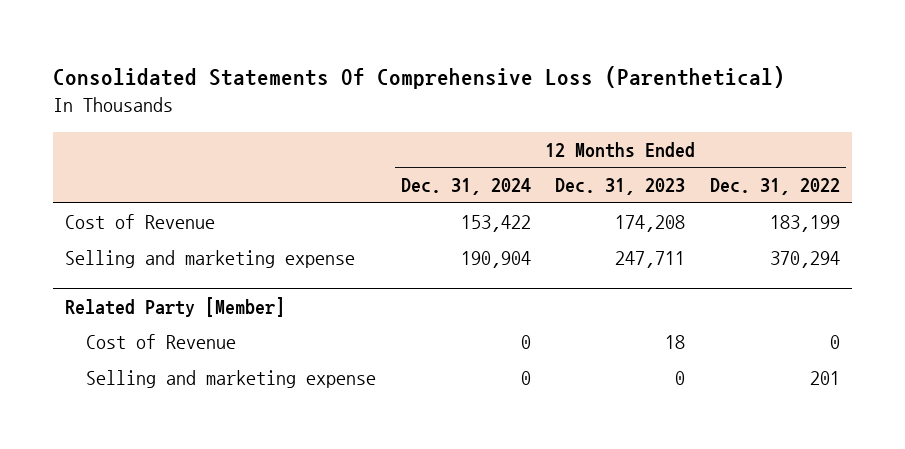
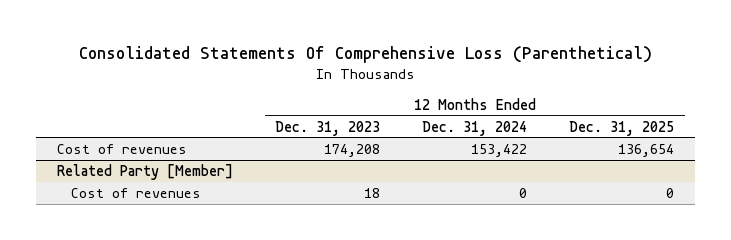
- | 12 Months Ended Dec. 31, 2024 | 12 Months Ended Dec. 31, 2023 | 12 Months Ended Dec. 31, 2022
+ | 12 Months Ended Dec. 31, 2023 | 12 Months Ended Dec. 31, 2024 | 12 Months Ended Dec. 31, 2025
- Cost of Revenue | 153,422 | 174,208 | 183,199
- Selling and marketing expense | 190,904 | 247,711 | 370,294
+ Cost of revenues | 174,208 | 153,422 | 136,654
@ Related Party [Member]
- Cost of Revenue | 0 | 18 | 0
- Selling and marketing expense | 0 | 0 | 201
+ Cost of revenues | 18 | 0 | 0

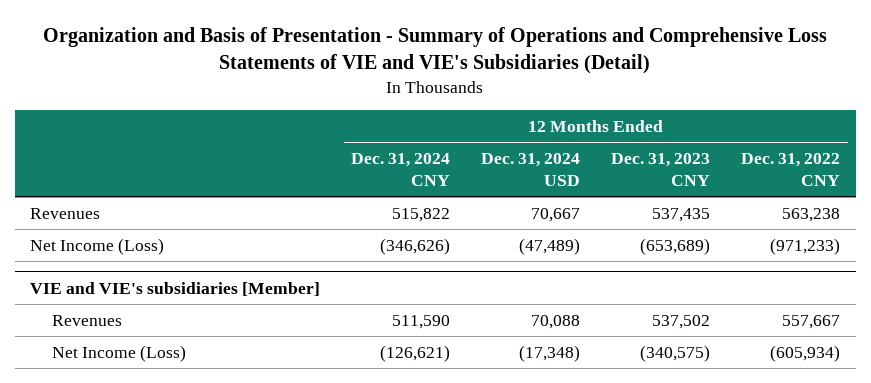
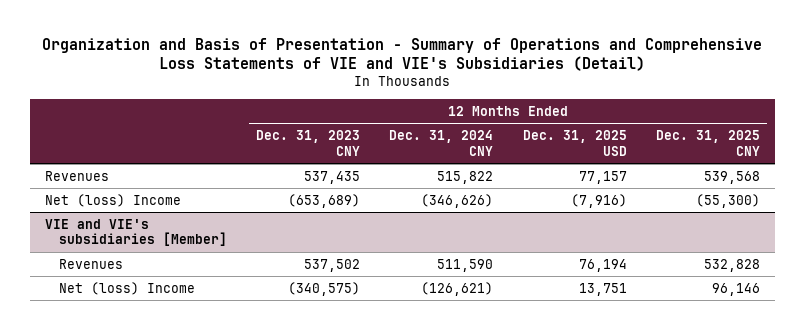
- | 12 Months Ended Dec. 31, 2024 CNY | 12 Months Ended Dec. 31, 2024 USD | 12 Months Ended Dec. 31, 2023 CNY | 12 Months Ended Dec. 31, 2022 CNY
+ | 12 Months Ended Dec. 31, 2023 CNY | 12 Months Ended Dec. 31, 2024 CNY | 12 Months Ended Dec. 31, 2025 USD | 12 Months Ended Dec. 31, 2025 CNY
- Net Income (Loss) | (346,626) | (47,489) | (653,689) | (971,233)
+ Net (loss) Income | (653,689) | (346,626) | (7,916) | (55,300)
@ VIE and VIE's subsidiaries [Member]
- Net Income (Loss) | (126,621) | (17,348) | (340,575) | (605,934)
+ Net (loss) Income | (340,575) | (126,621) | 13,751 | 96,146

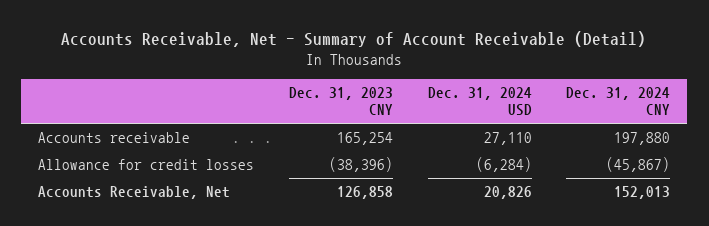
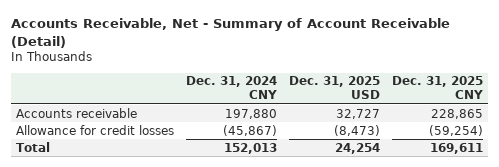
- | Dec. 31, 2023 CNY | Dec. 31, 2024 USD | Dec. 31, 2024 CNY
+ | Dec. 31, 2024 CNY | Dec. 31, 2025 USD | Dec. 31, 2025 CNY
- Accounts Receivable, Net | 126,858 | 20,826 | 152,013
+ Total | 152,013 | 24,254 | 169,611

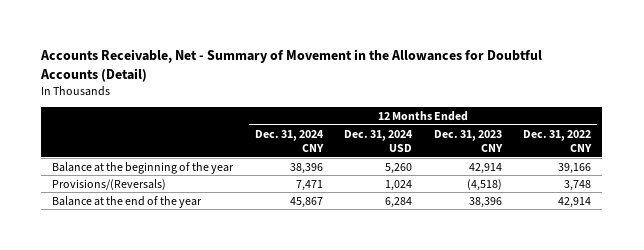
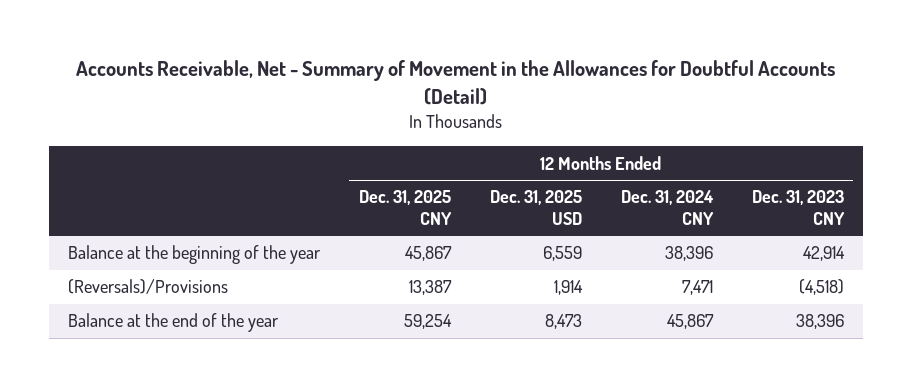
- | 12 Months Ended Dec. 31, 2024 CNY | 12 Months Ended Dec. 31, 2024 USD | 12 Months Ended Dec. 31, 2023 CNY | 12 Months Ended Dec. 31, 2022 CNY
+ | 12 Months Ended Dec. 31, 2025 CNY | 12 Months Ended Dec. 31, 2025 USD | 12 Months Ended Dec. 31, 2024 CNY | 12 Months Ended Dec. 31, 2023 CNY
- Provisions/(Reversals) | 7,471 | 1,024 | (4,518) | 3,748
+ (Reversals)/Provisions | 13,387 | 1,914 | 7,471 | (4,518)

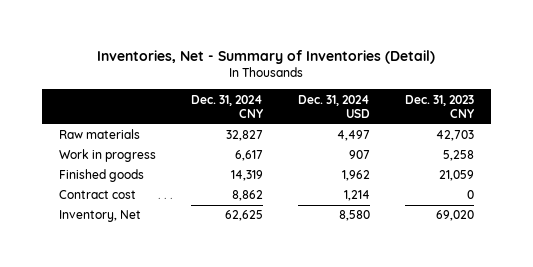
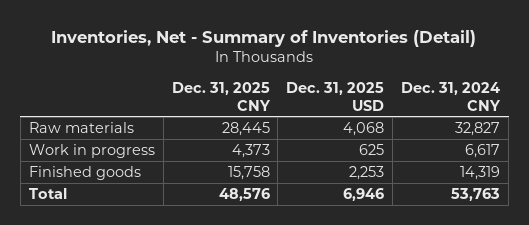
- | Dec. 31, 2024 CNY | Dec. 31, 2024 USD | Dec. 31, 2023 CNY
+ | Dec. 31, 2025 CNY | Dec. 31, 2025 USD | Dec. 31, 2024 CNY
- Contract cost | 8,862 | 1,214 | 0
- Inventory, Net | 62,625 | 8,580 | 69,020
+ Total | 48,576 | 6,946 | 53,763

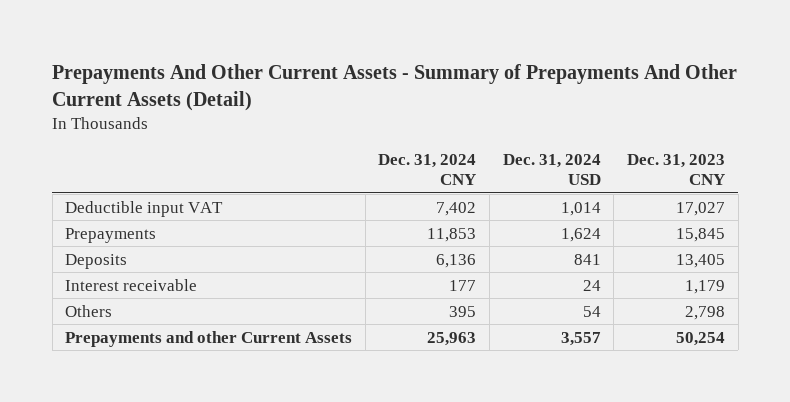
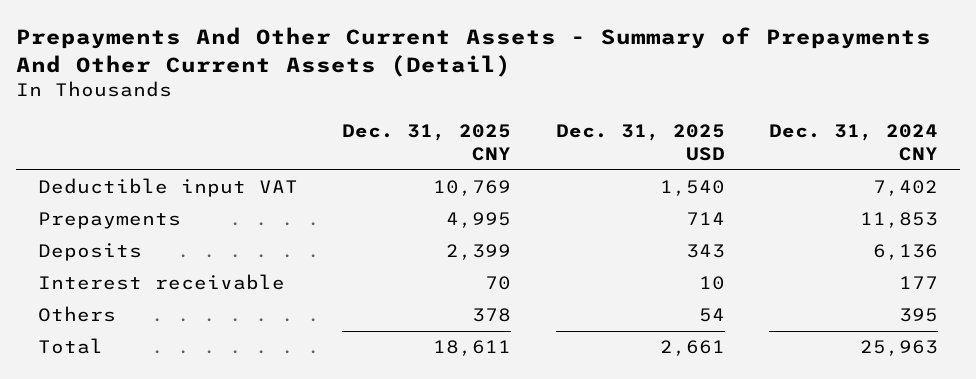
- | Dec. 31, 2024 CNY | Dec. 31, 2024 USD | Dec. 31, 2023 CNY
+ | Dec. 31, 2025 CNY | Dec. 31, 2025 USD | Dec. 31, 2024 CNY
- Prepayments and other Current Assets | 25,963 | 3,557 | 50,254
+ Total | 18,611 | 2,661 | 25,963

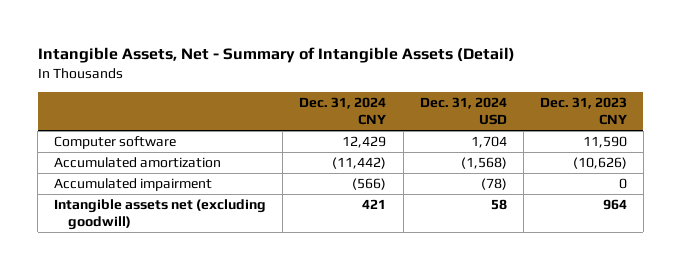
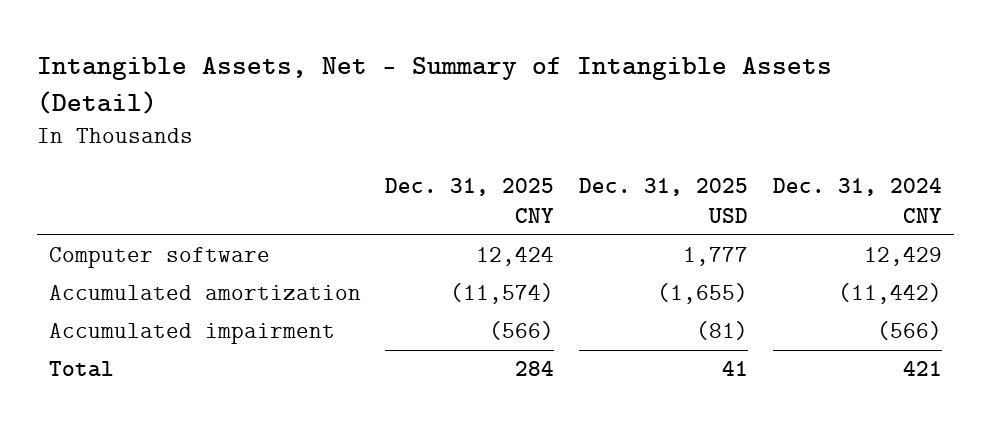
- | Dec. 31, 2024 CNY | Dec. 31, 2024 USD | Dec. 31, 2023 CNY
+ | Dec. 31, 2025 CNY | Dec. 31, 2025 USD | Dec. 31, 2024 CNY
- Intangible assets net (excluding goodwill) | 421 | 58 | 964
+ Total | 284 | 41 | 421

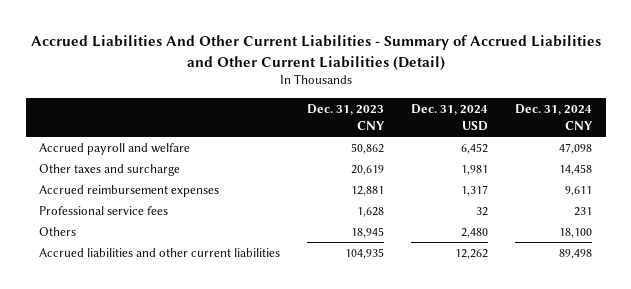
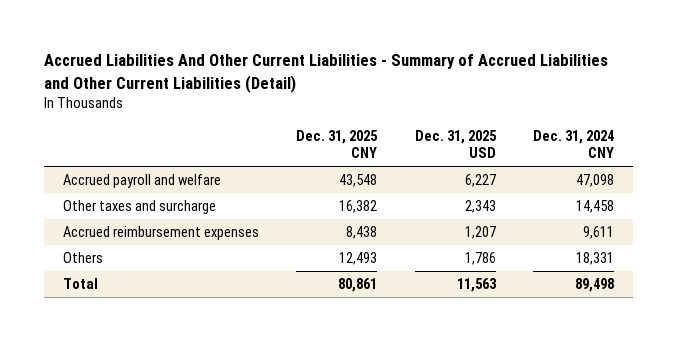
- | Dec. 31, 2023 CNY | Dec. 31, 2024 USD | Dec. 31, 2024 CNY
+ | Dec. 31, 2025 CNY | Dec. 31, 2025 USD | Dec. 31, 2024 CNY
- Professional service fees | 1,628 | 32 | 231
- Others | 18,945 | 2,480 | 18,100
- Accrued liabilities and other current liabilities | 104,935 | 12,262 | 89,498
+ Others | 12,493 | 1,786 | 18,331
+ Total | 80,861 | 11,563 | 89,498

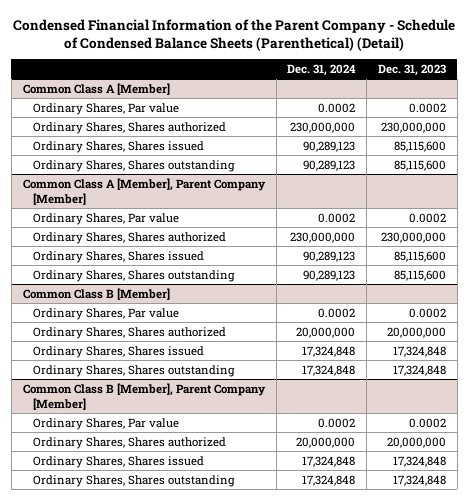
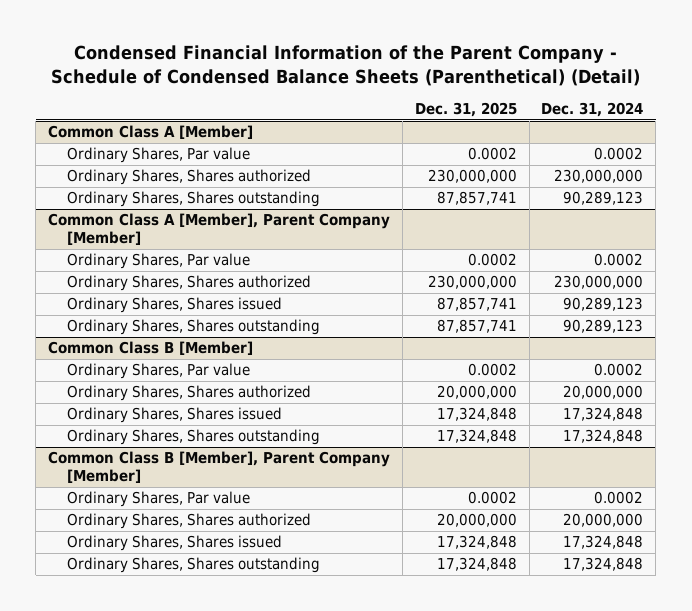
- | Dec. 31, 2024 | Dec. 31, 2023
+ | Dec. 31, 2025 | Dec. 31, 2024
@ Common Class A [Member]
- Ordinary Shares, Shares issued | 90,289,123 | 85,115,600

